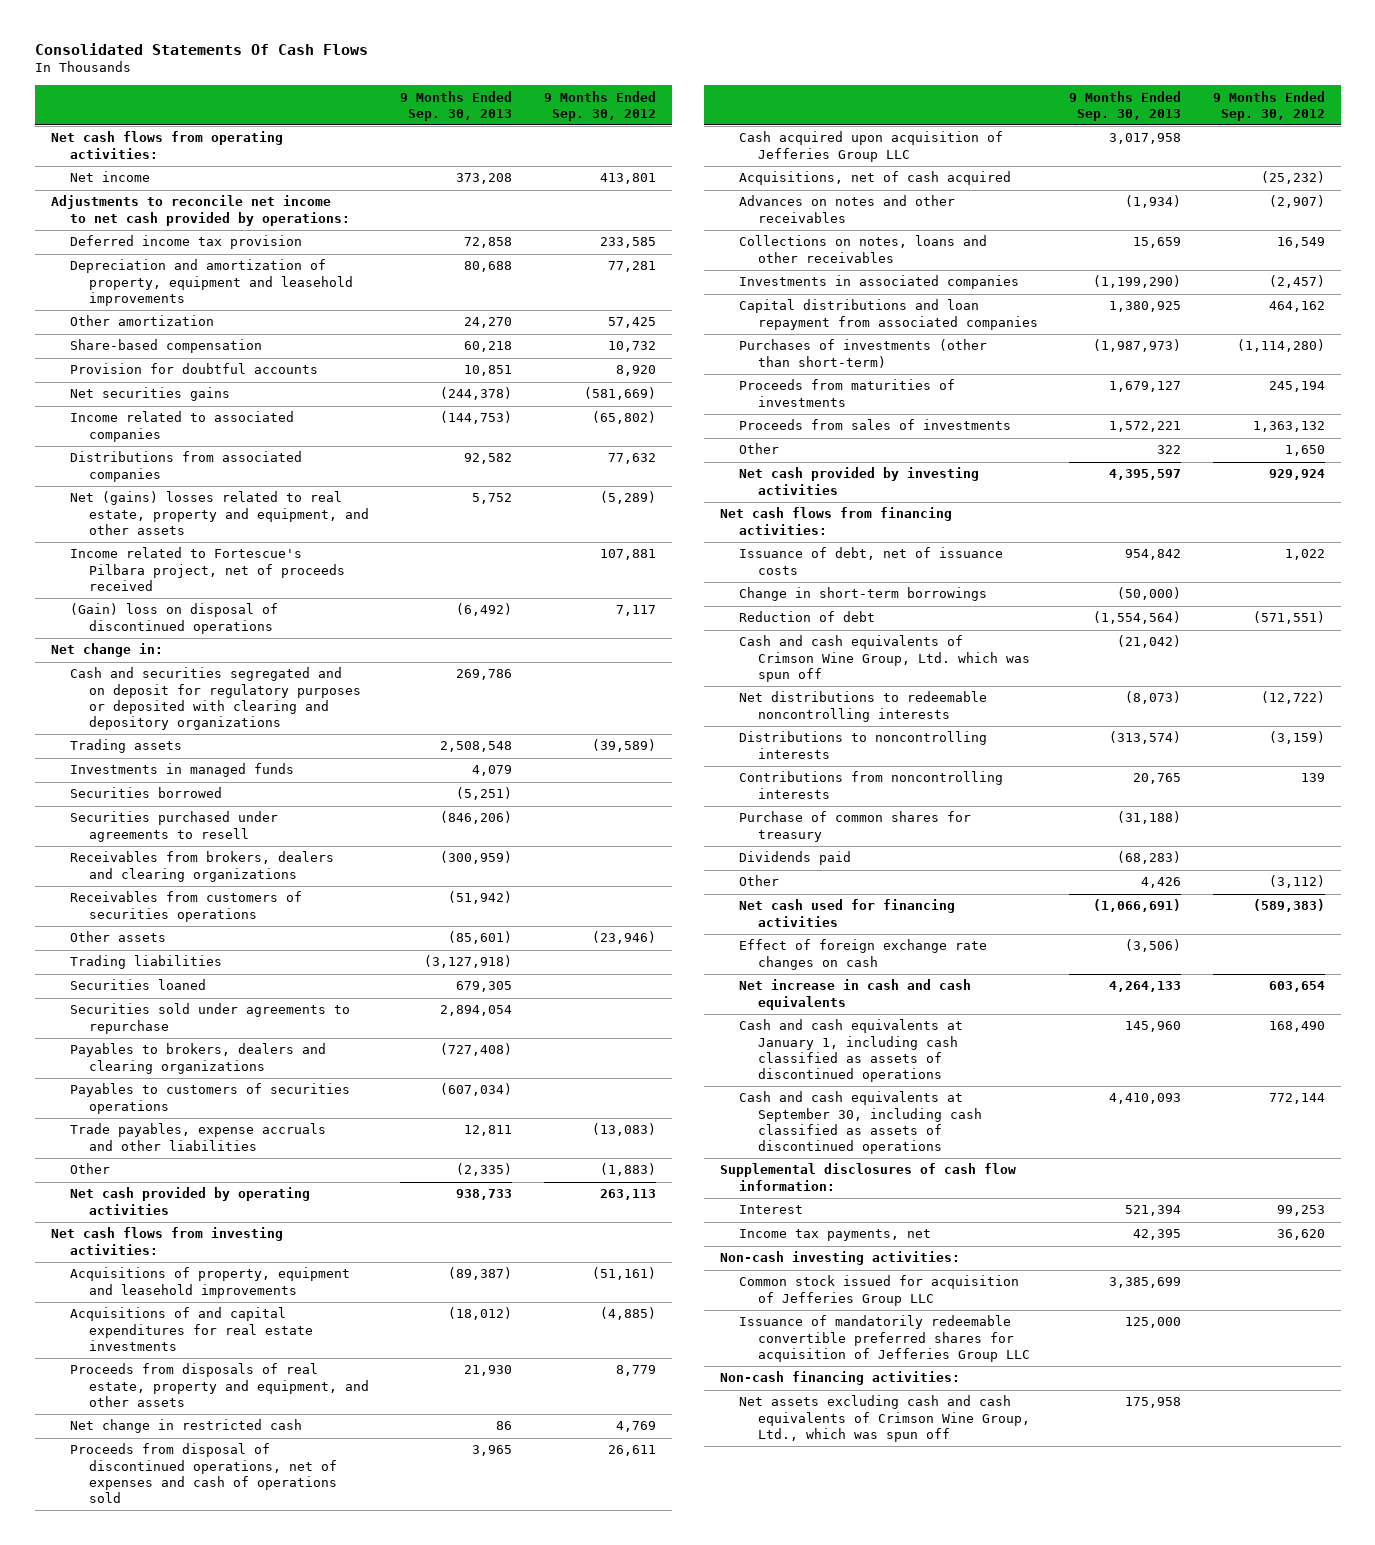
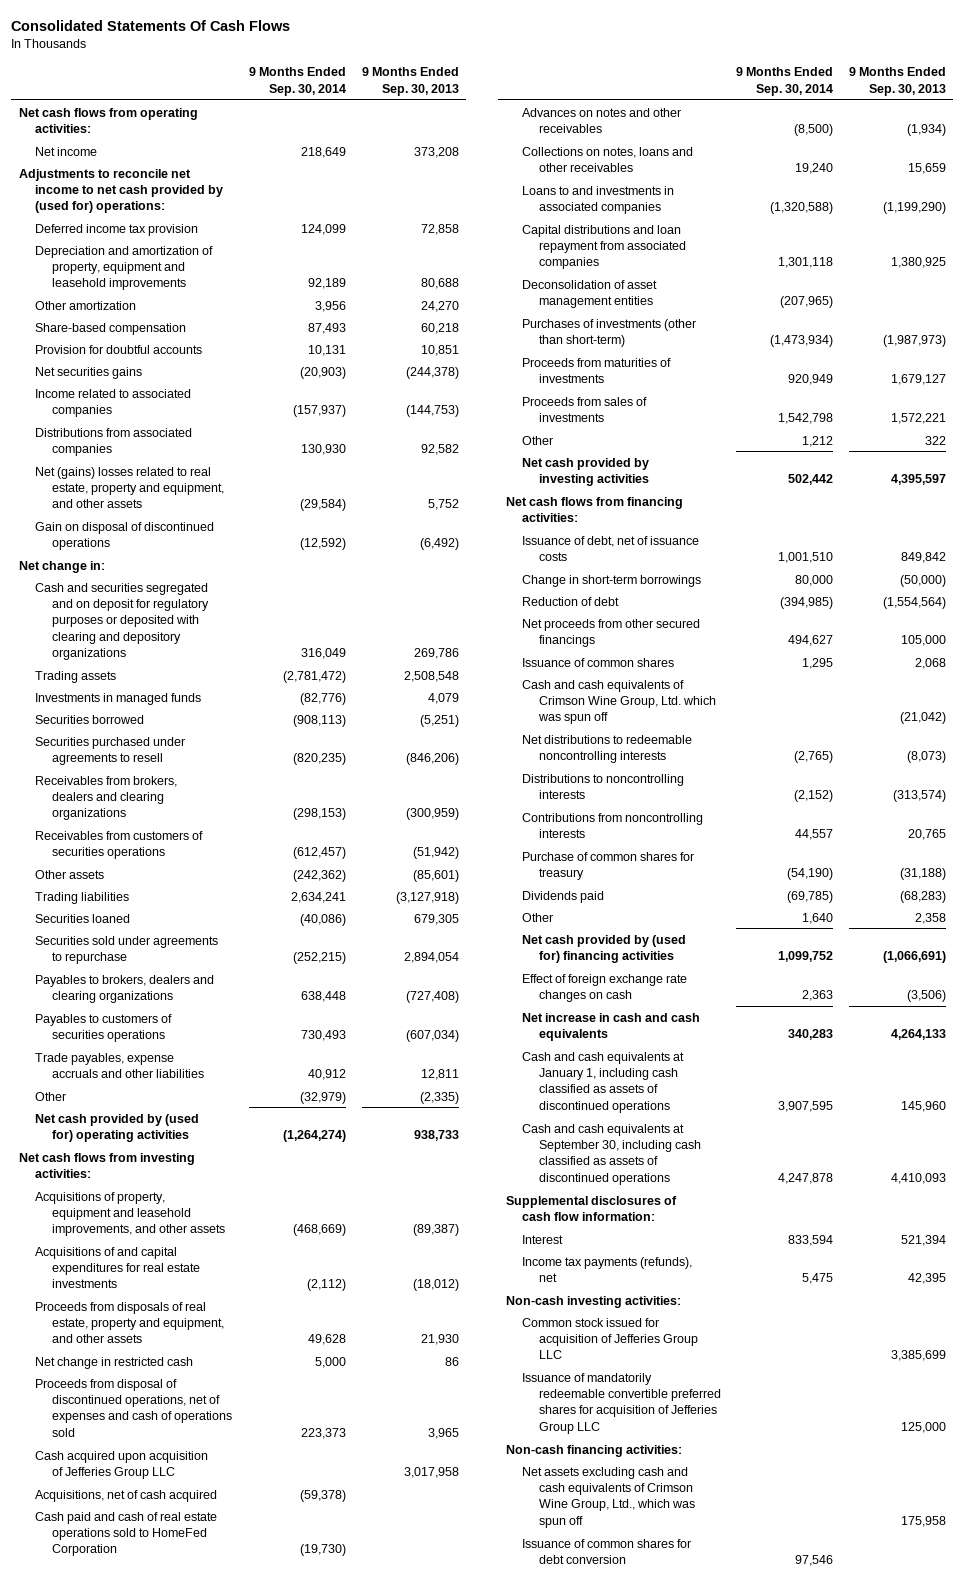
- | 9 Months Ended Sep. 30, 2013 | 9 Months Ended Sep. 30, 2012
+ | 9 Months Ended Sep. 30, 2014 | 9 Months Ended Sep. 30, 2013
- Adjustments to reconcile net income to net cash provided by operations:
+ Adjustments to reconcile net income to net cash provided by (used for) operations:
- Income related to Fortescue's Pilbara project, net of proceeds received | | 107,881
- (Gain) loss on disposal of discontinued operations | (6,492) | 7,117
+ Gain on disposal of discontinued operations | (12,592) | (6,492)
- Net cash provided by operating activities | 938,733 | 263,113
+ Net cash provided by (used for) operating activities | (1,264,274) | 938,733
- Acquisitions of property, equipment and leasehold improvements | (89,387) | (51,161)
+ Acquisitions of property, equipment and leasehold improvements, and other assets | (468,669) | (89,387)
+ Cash paid and cash of real estate operations sold to HomeFed Corporation | (19,730) |
- Investments in associated companies | (1,199,290) | (2,457)
+ Loans to and investments in associated companies | (1,320,588) | (1,199,290)
+ Deconsolidation of asset management entities | (207,965) |
- Issuance of debt, net of issuance costs | 954,842 | 1,022
+ Issuance of debt, net of issuance costs | 1,001,510 | 849,842
+ Net proceeds from other secured financings | 494,627 | 105,000
+ Issuance of common shares | 1,295 | 2,068
- Other | 4,426 | (3,112)
- Net cash used for financing activities | (1,066,691) | (589,383)
+ Other | 1,640 | 2,358
+ Net cash provided by (used for) financing activities | 1,099,752 | (1,066,691)
- Income tax payments, net | 42,395 | 36,620
+ Income tax payments (refunds), net | 5,475 | 42,395
+ Issuance of common shares for debt conversion | 97,546 |

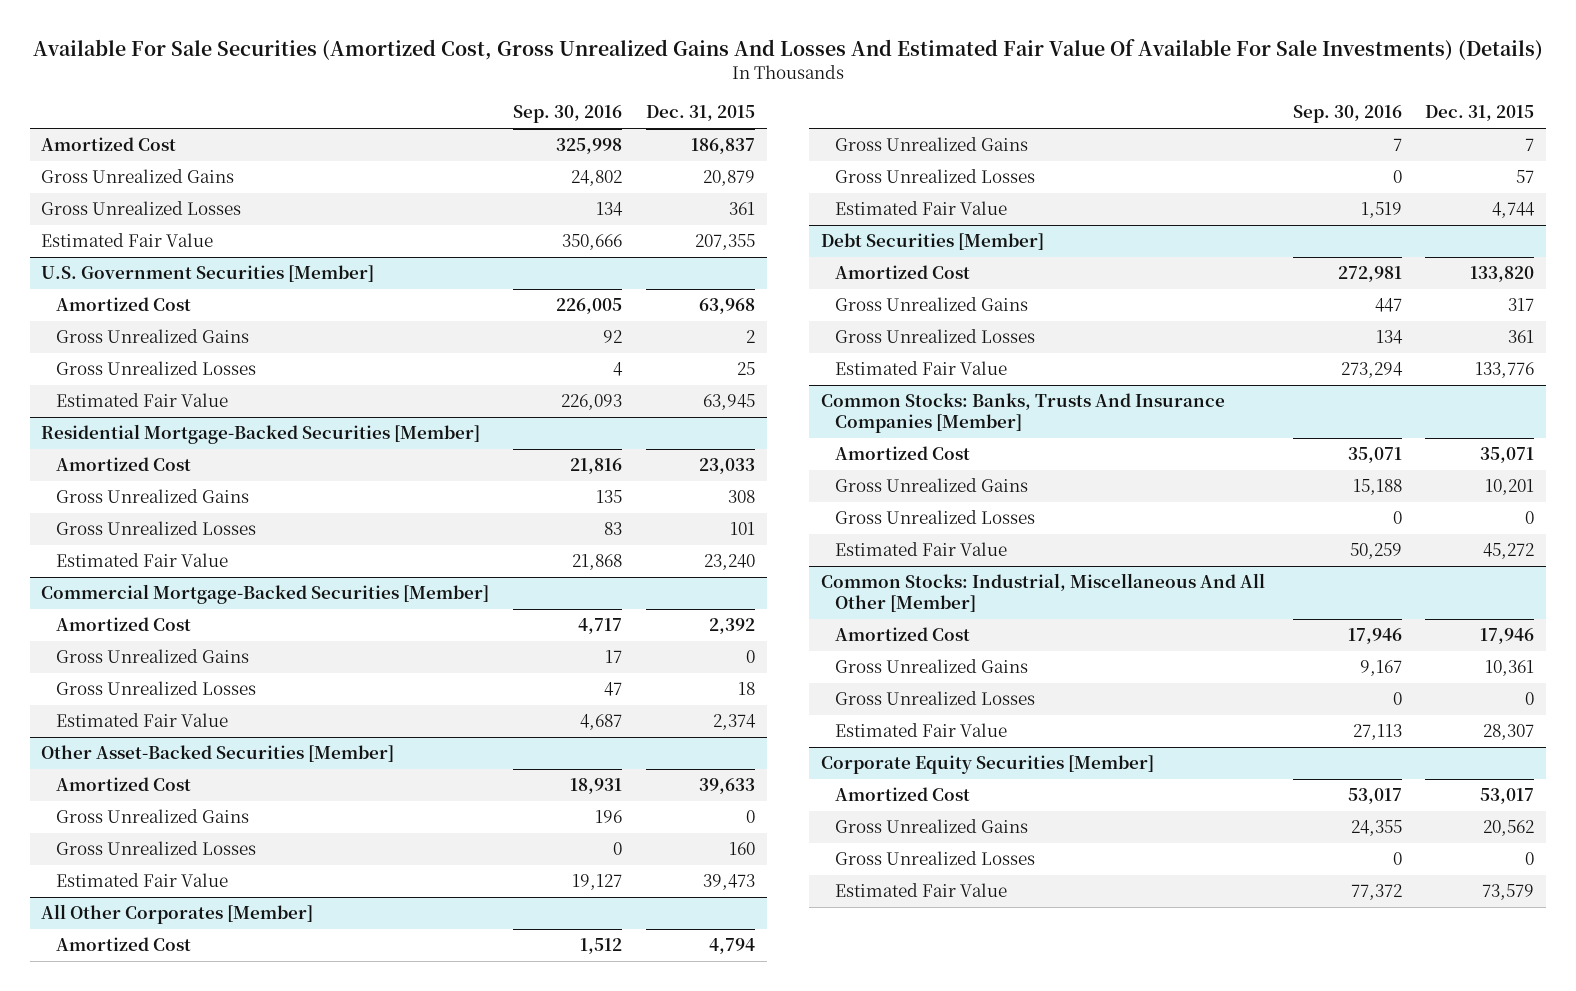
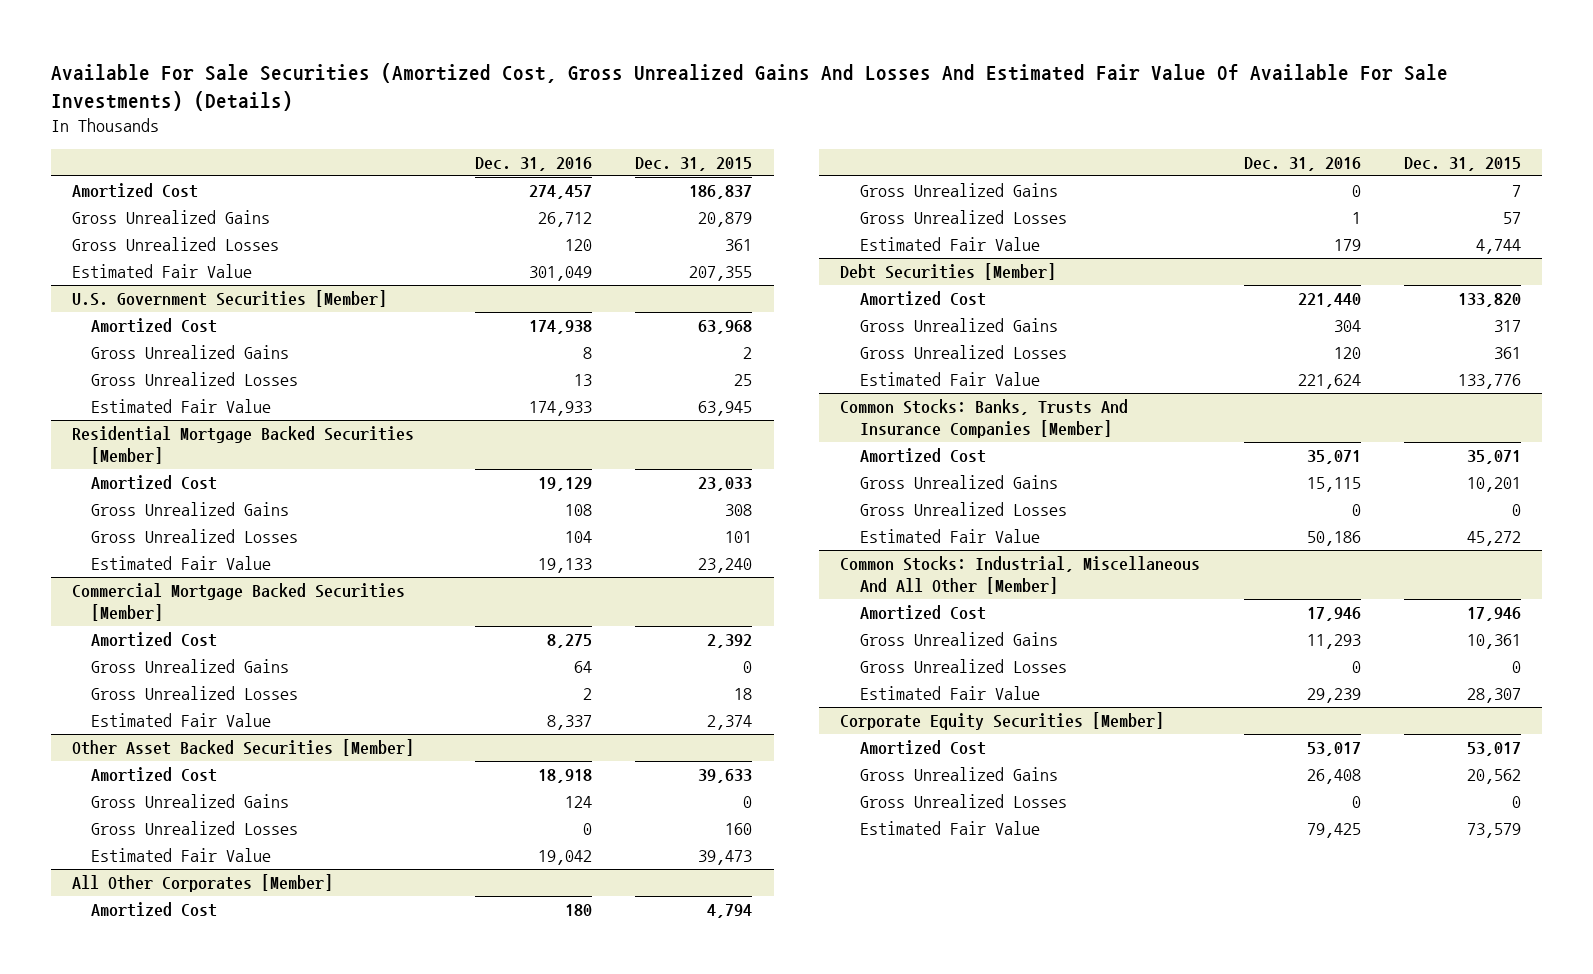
- | Sep. 30, 2016 | Dec. 31, 2015
+ | Dec. 31, 2016 | Dec. 31, 2015
- Residential Mortgage-Backed Securities [Member]
+ Residential Mortgage Backed Securities [Member]
- Commercial Mortgage-Backed Securities [Member]
+ Commercial Mortgage Backed Securities [Member]
- Other Asset-Backed Securities [Member]
+ Other Asset Backed Securities [Member]

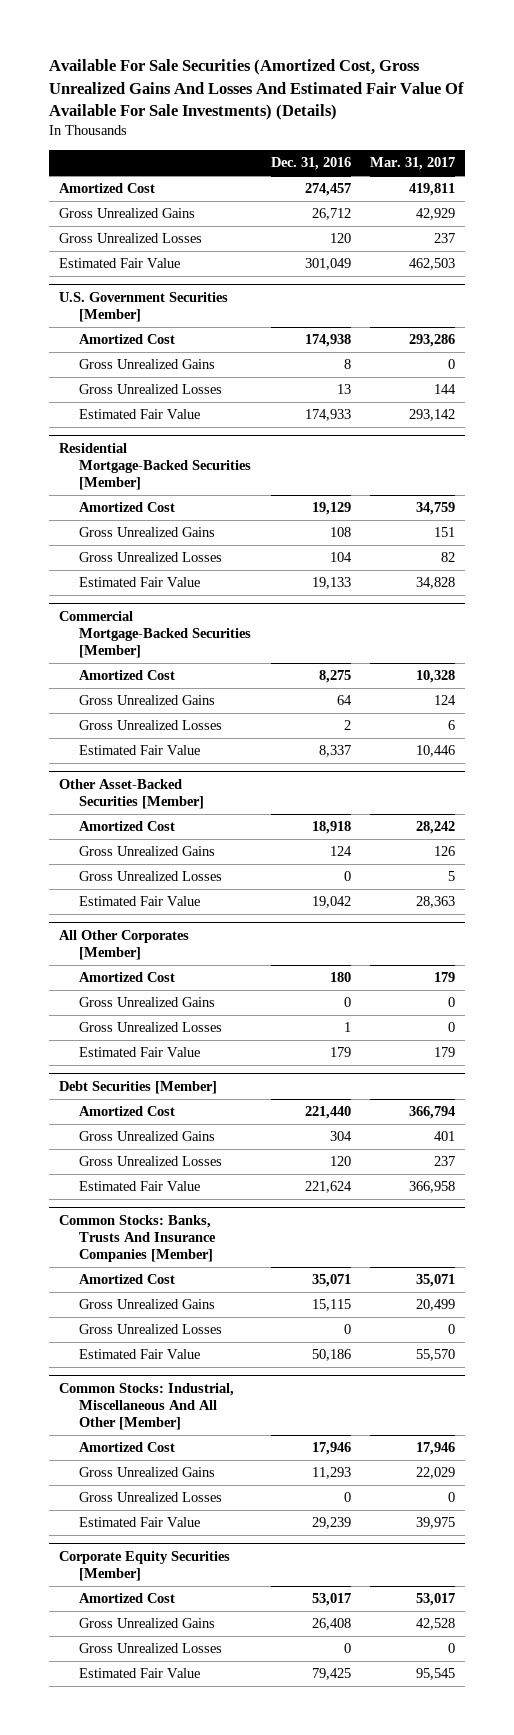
- | Dec. 31, 2016 | Dec. 31, 2015
+ | Dec. 31, 2016 | Mar. 31, 2017
- Residential Mortgage Backed Securities [Member]
+ Residential Mortgage-Backed Securities [Member]
- Commercial Mortgage Backed Securities [Member]
+ Commercial Mortgage-Backed Securities [Member]
- Other Asset Backed Securities [Member]
+ Other Asset-Backed Securities [Member]

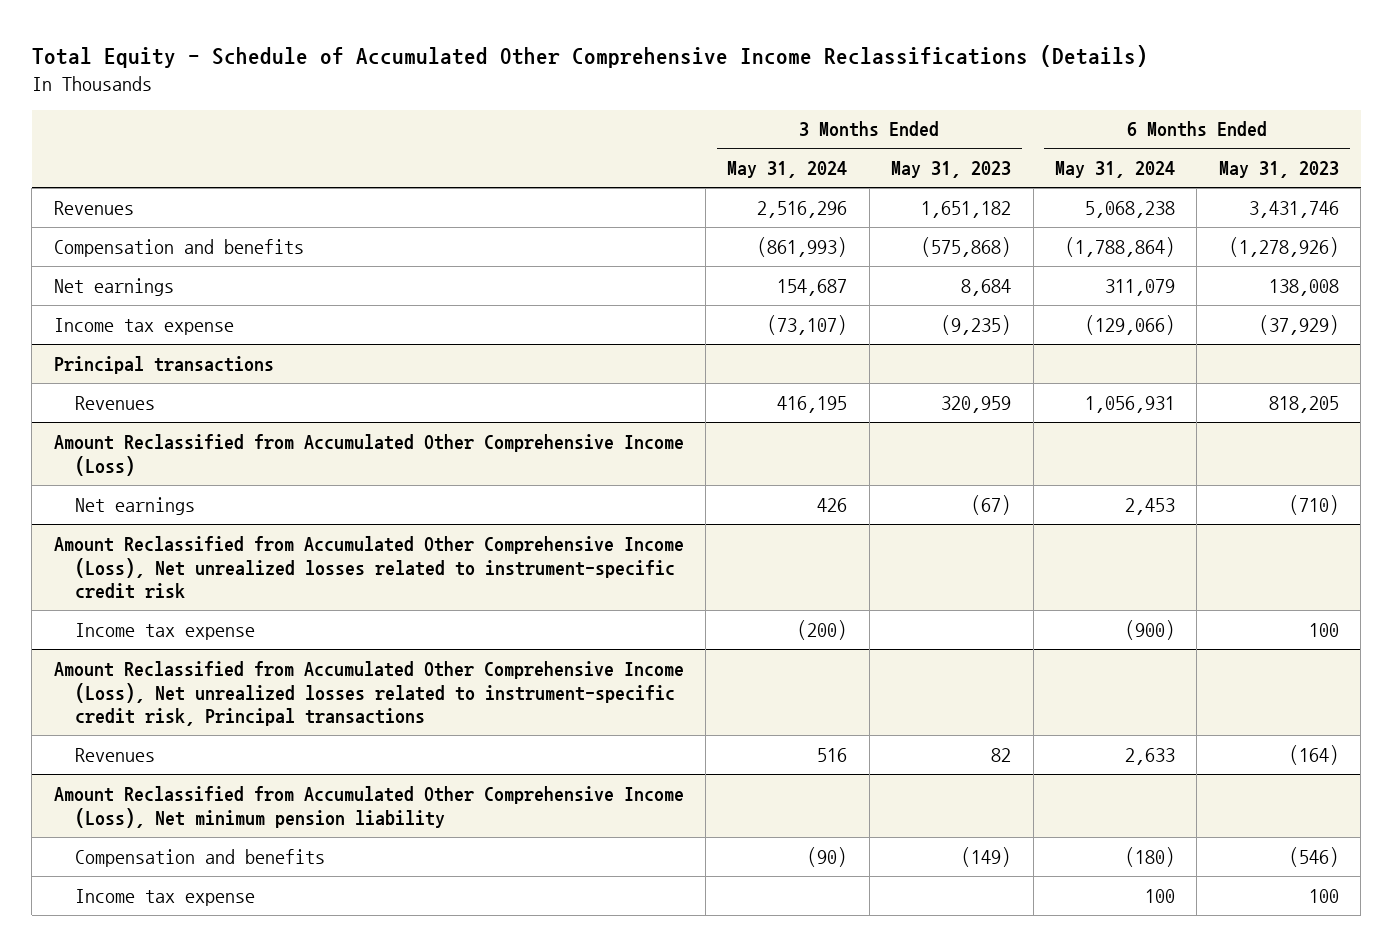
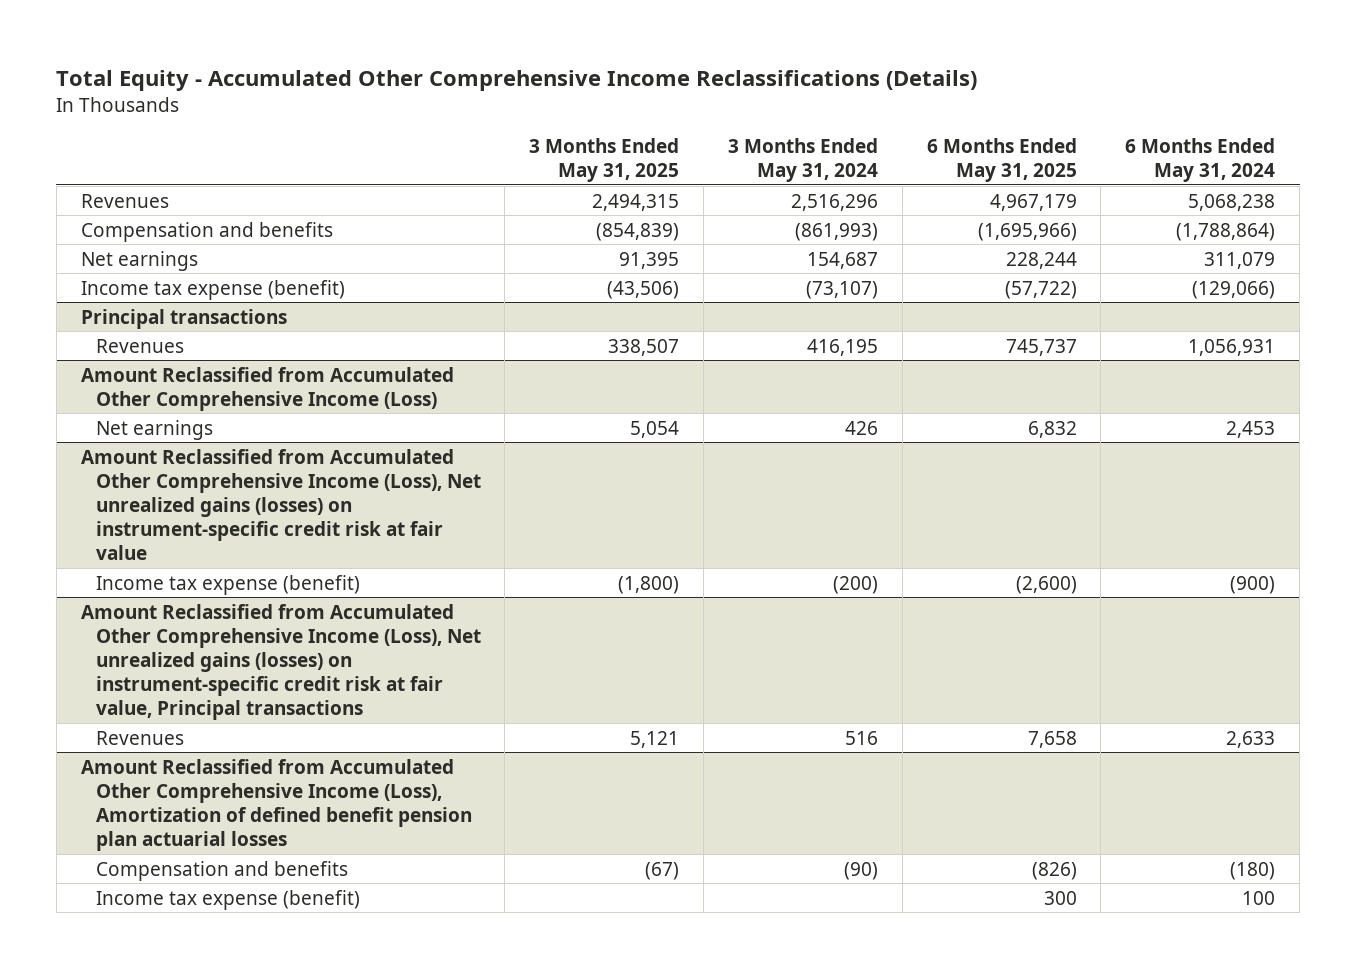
- Total Equity - Schedule of Accumulated Other Comprehensive Income Reclassifications (Details)
+ Total Equity - Accumulated Other Comprehensive Income Reclassifications (Details)
- | 3 Months Ended May 31, 2024 | 3 Months Ended May 31, 2023 | 6 Months Ended May 31, 2024 | 6 Months Ended May 31, 2023
+ | 3 Months Ended May 31, 2025 | 3 Months Ended May 31, 2024 | 6 Months Ended May 31, 2025 | 6 Months Ended May 31, 2024
- Income tax expense | (73,107) | (9,235) | (129,066) | (37,929)
+ Income tax expense (benefit) | (43,506) | (73,107) | (57,722) | (129,066)
- Amount Reclassified from Accumulated Other Comprehensive Income (Loss), Net unrealized losses related to instrument-specific credit risk
- Income tax expense | (200) | | (900) | 100
- Amount Reclassified from Accumulated Other Comprehensive Income (Loss), Net unrealized losses related to instrument-specific credit risk, Principal transactions
+ Amount Reclassified from Accumulated Other Comprehensive Income (Loss), Net unrealized gains (losses) on instrument-specific credit risk at fair value
+ Income tax expense (benefit) | (1,800) | (200) | (2,600) | (900)
+ Amount Reclassified from Accumulated Other Comprehensive Income (Loss), Net unrealized gains (losses) on instrument-specific credit risk at fair value, Principal transactions
- Amount Reclassified from Accumulated Other Comprehensive Income (Loss), Net minimum pension liability
+ Amount Reclassified from Accumulated Other Comprehensive Income (Loss), Amortization of defined benefit pension plan actuarial losses
- Income tax expense | | | 100 | 100
+ Income tax expense (benefit) | | | 300 | 100

